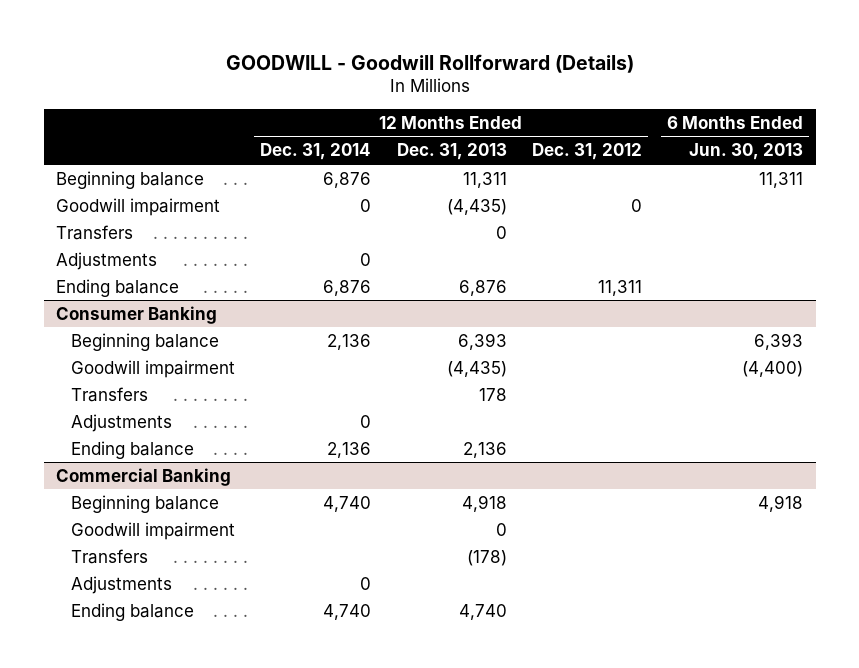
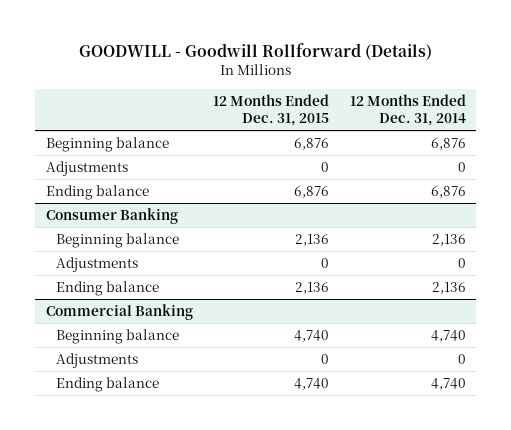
- | 12 Months Ended Dec. 31, 2014 | 12 Months Ended Dec. 31, 2013 | 12 Months Ended Dec. 31, 2012 | 6 Months Ended Jun. 30, 2013
+ | 12 Months Ended Dec. 31, 2015 | 12 Months Ended Dec. 31, 2014
- Goodwill impairment | 0 | (4,435) | 0 |
- Transfers | | 0 | |
@ Consumer Banking
- Goodwill impairment | | (4,435) | | (4,400)
- Transfers | | 178 | |
@ Commercial Banking
- Goodwill impairment | | 0 | |
- Transfers | | (178) | |

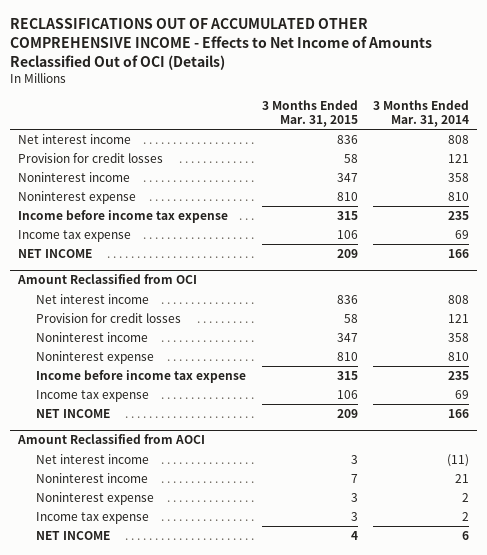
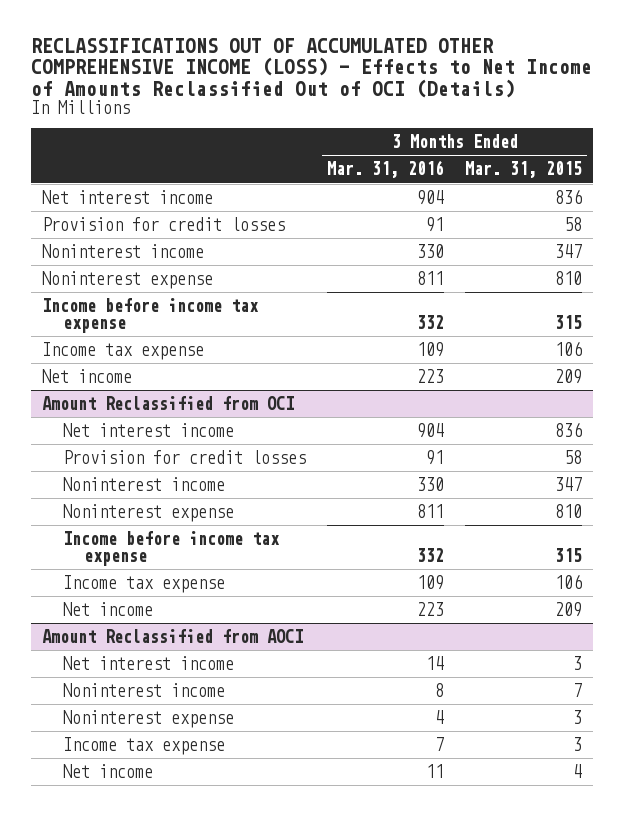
- RECLASSIFICATIONS OUT OF ACCUMULATED OTHER COMPREHENSIVE INCOME - Effects to Net Income of Amounts Reclassified Out of OCI (Details)
+ RECLASSIFICATIONS OUT OF ACCUMULATED OTHER COMPREHENSIVE INCOME (LOSS) - Effects to Net Income of Amounts Reclassified Out of OCI (Details)
- | 3 Months Ended Mar. 31, 2015 | 3 Months Ended Mar. 31, 2014
+ | 3 Months Ended Mar. 31, 2016 | 3 Months Ended Mar. 31, 2015
- NET INCOME | 209 | 166
+ Net income | 223 | 209
@ Amount Reclassified from OCI
- NET INCOME | 209 | 166
+ Net income | 223 | 209
@ Amount Reclassified from AOCI
- NET INCOME | 4 | 6
+ Net income | 11 | 4

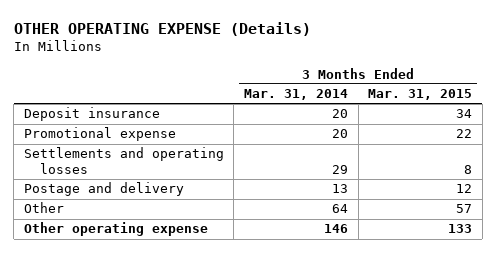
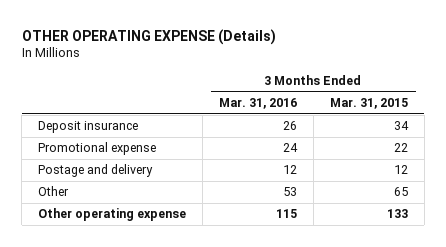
- | 3 Months Ended Mar. 31, 2014 | 3 Months Ended Mar. 31, 2015
+ | 3 Months Ended Mar. 31, 2016 | 3 Months Ended Mar. 31, 2015
- Settlements and operating losses | 29 | 8
- Other | 64 | 57
+ Other | 53 | 65

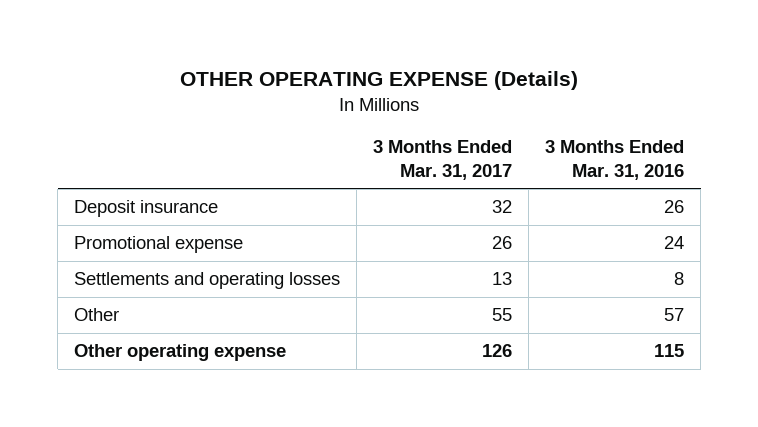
- | 3 Months Ended Mar. 31, 2016 | 3 Months Ended Mar. 31, 2015
+ | 3 Months Ended Mar. 31, 2017 | 3 Months Ended Mar. 31, 2016
- Postage and delivery | 12 | 12
- Other | 53 | 65
+ Settlements and operating losses | 13 | 8
+ Other | 55 | 57

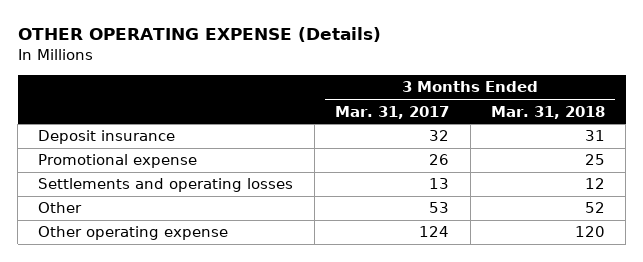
- | 3 Months Ended Mar. 31, 2017 | 3 Months Ended Mar. 31, 2016
+ | 3 Months Ended Mar. 31, 2017 | 3 Months Ended Mar. 31, 2018
- Other | 55 | 57
- Other operating expense | 126 | 115
+ Other | 53 | 52
+ Other operating expense | 124 | 120

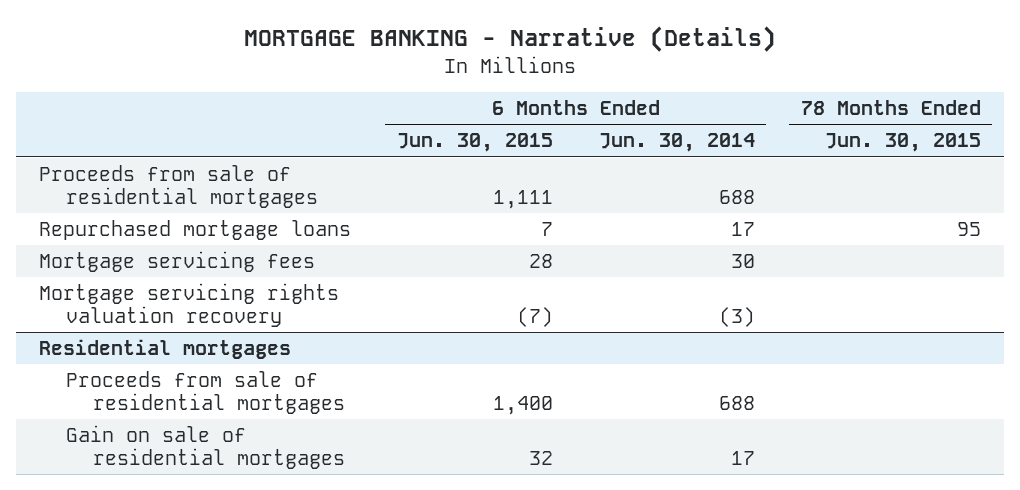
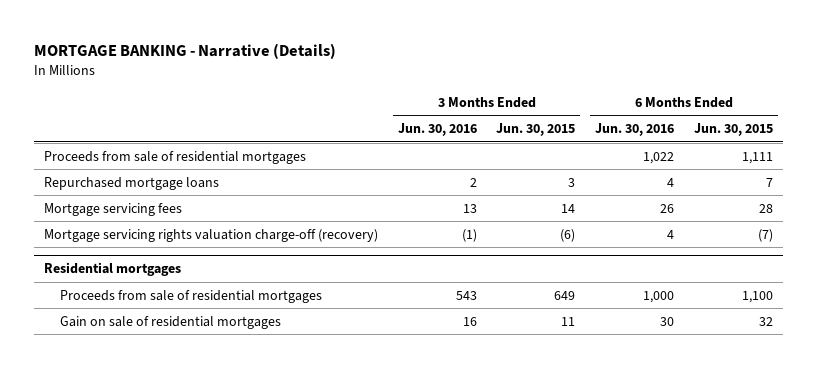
- | 6 Months Ended Jun. 30, 2015 | 6 Months Ended Jun. 30, 2014 | 78 Months Ended Jun. 30, 2015
+ | 3 Months Ended Jun. 30, 2016 | 3 Months Ended Jun. 30, 2015 | 6 Months Ended Jun. 30, 2016 | 6 Months Ended Jun. 30, 2015
- Mortgage servicing rights valuation recovery | (7) | (3) |
+ Mortgage servicing rights valuation charge-off (recovery) | (1) | (6) | 4 | (7)
@ Residential mortgages
- Proceeds from sale of residential mortgages | 1,400 | 688 |
+ Proceeds from sale of residential mortgages | 543 | 649 | 1,000 | 1,100

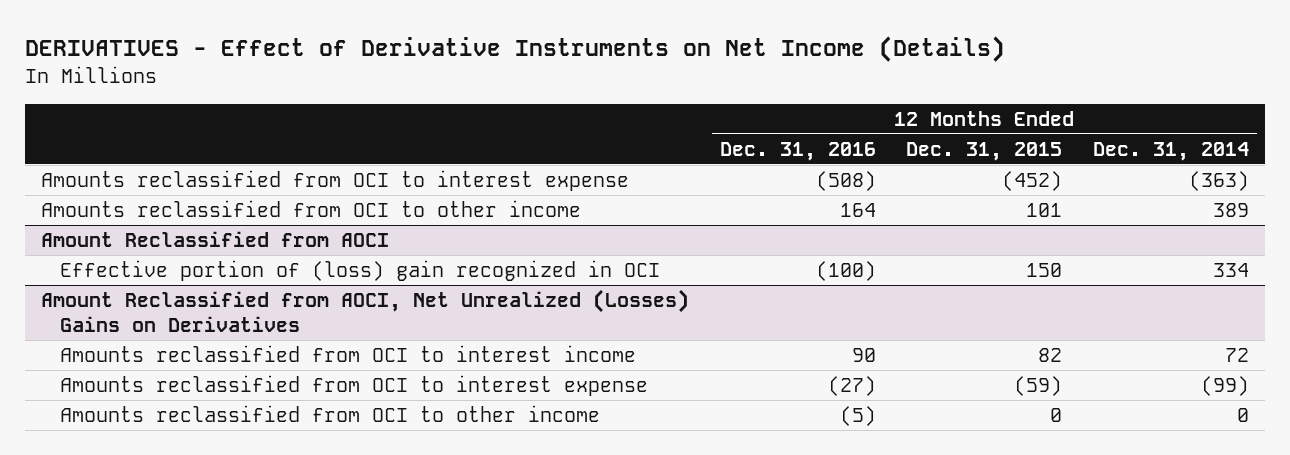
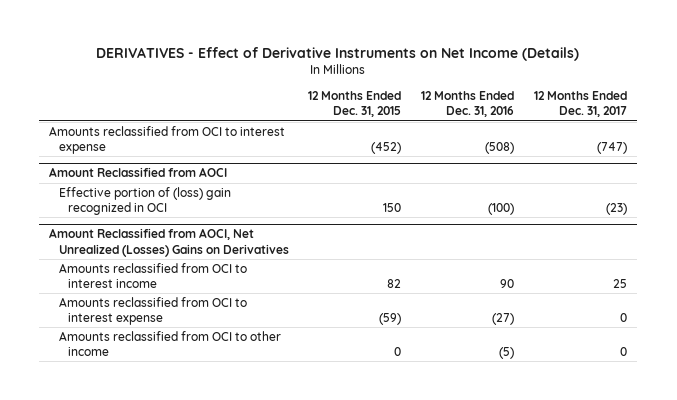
- | 12 Months Ended Dec. 31, 2016 | 12 Months Ended Dec. 31, 2015 | 12 Months Ended Dec. 31, 2014
+ | 12 Months Ended Dec. 31, 2015 | 12 Months Ended Dec. 31, 2016 | 12 Months Ended Dec. 31, 2017
- Amounts reclassified from OCI to other income | 164 | 101 | 389

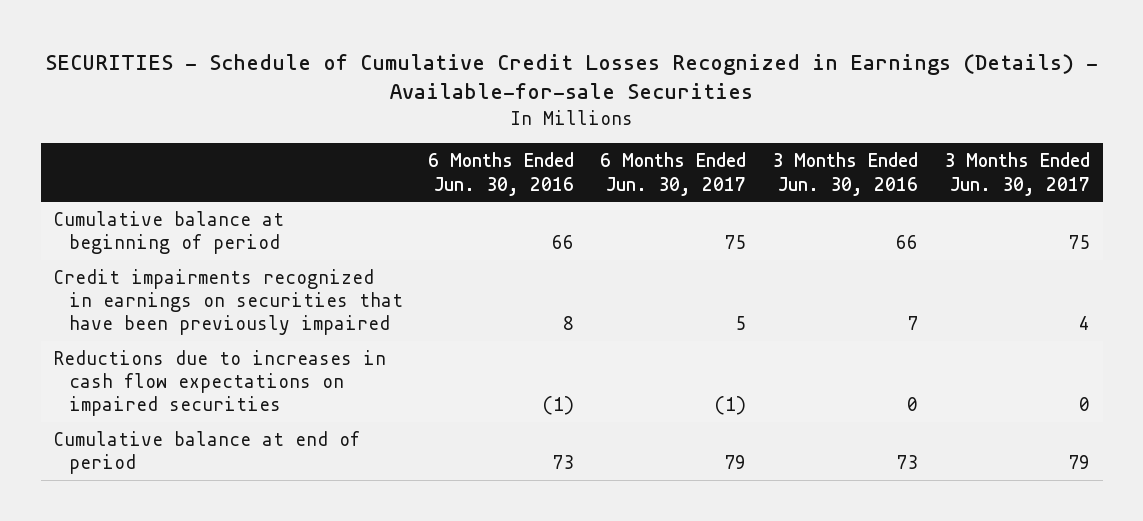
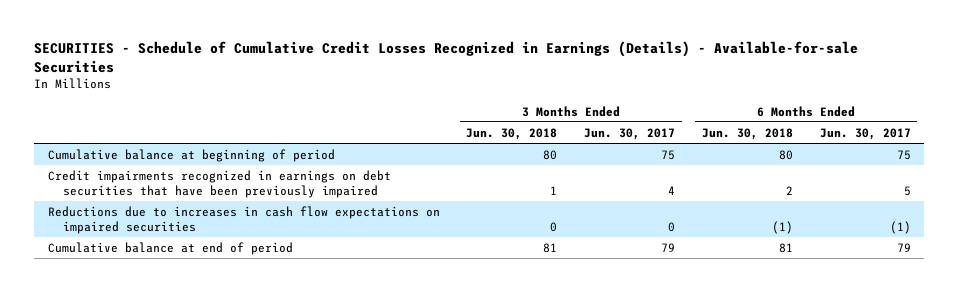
- | 6 Months Ended Jun. 30, 2016 | 6 Months Ended Jun. 30, 2017 | 3 Months Ended Jun. 30, 2016 | 3 Months Ended Jun. 30, 2017
+ | 3 Months Ended Jun. 30, 2018 | 3 Months Ended Jun. 30, 2017 | 6 Months Ended Jun. 30, 2018 | 6 Months Ended Jun. 30, 2017
- Credit impairments recognized in earnings on securities that have been previously impaired | 8 | 5 | 7 | 4
+ Credit impairments recognized in earnings on debt securities that have been previously impaired | 1 | 4 | 2 | 5

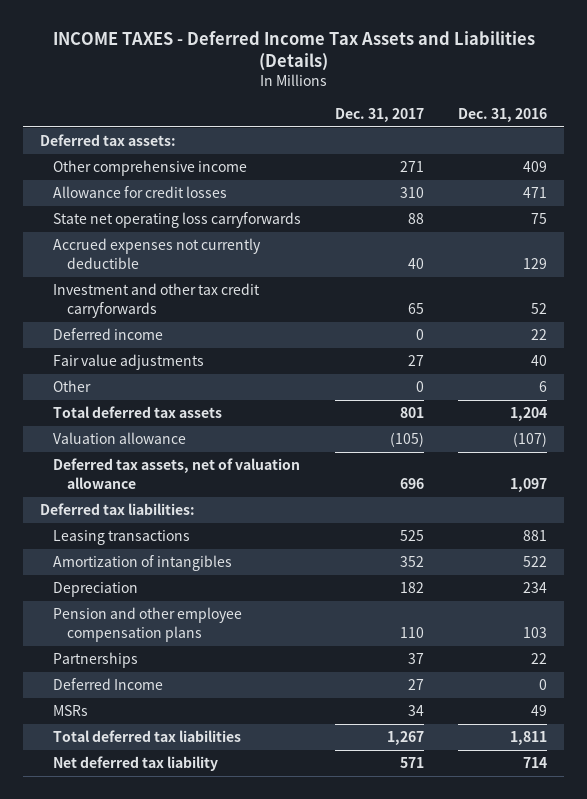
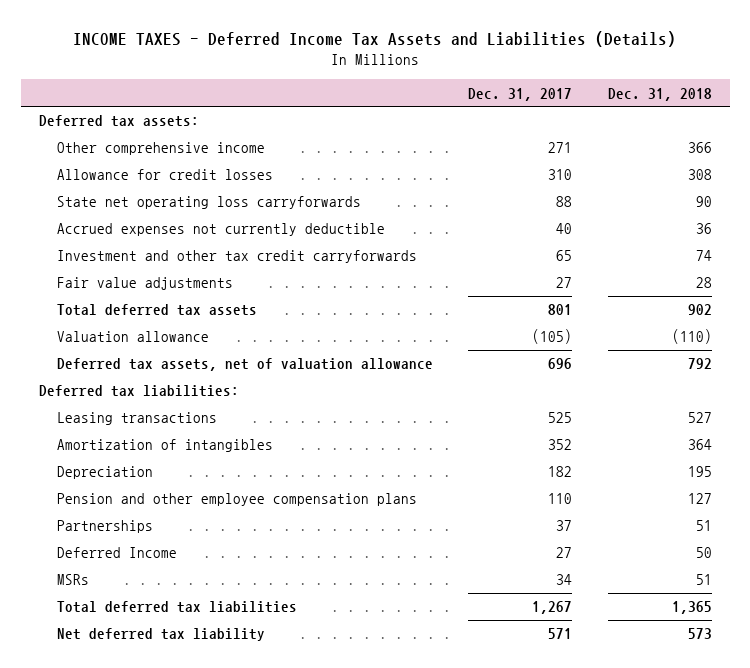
- | Dec. 31, 2017 | Dec. 31, 2016
+ | Dec. 31, 2017 | Dec. 31, 2018
- Deferred income | 0 | 22
- Other | 0 | 6

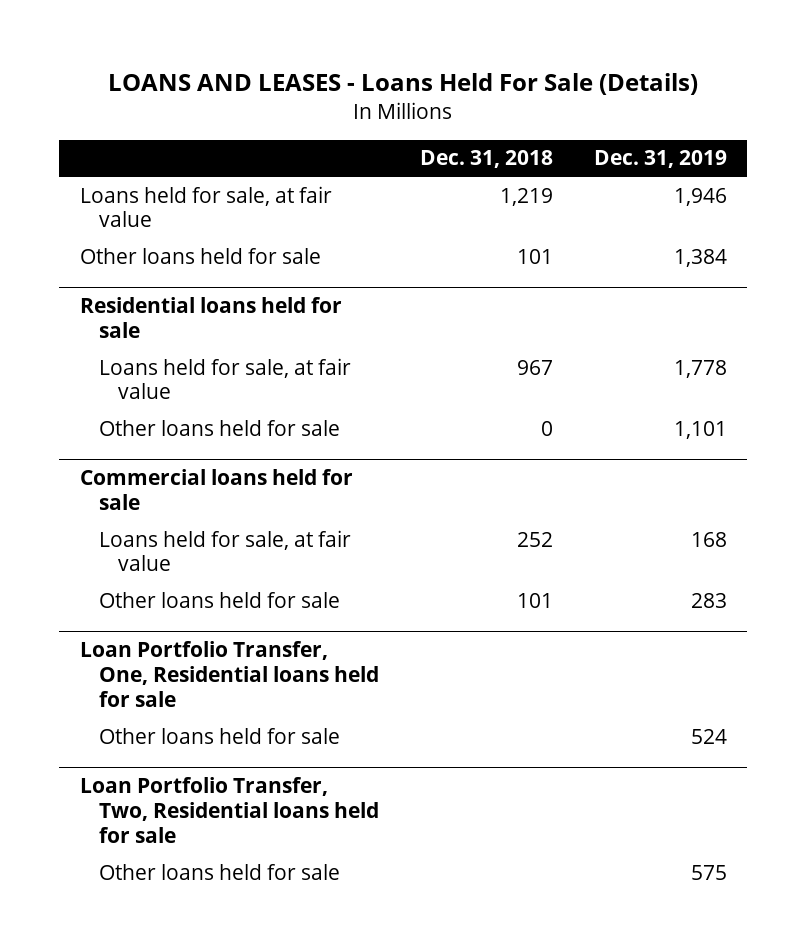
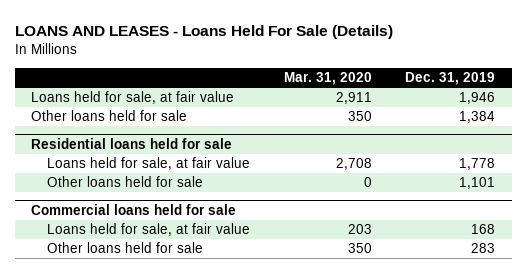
- | Dec. 31, 2018 | Dec. 31, 2019
+ | Mar. 31, 2020 | Dec. 31, 2019
- Loan Portfolio Transfer, One, Residential loans held for sale
- Other loans held for sale | | 524
- Loan Portfolio Transfer, Two, Residential loans held for sale
- Other loans held for sale | | 575

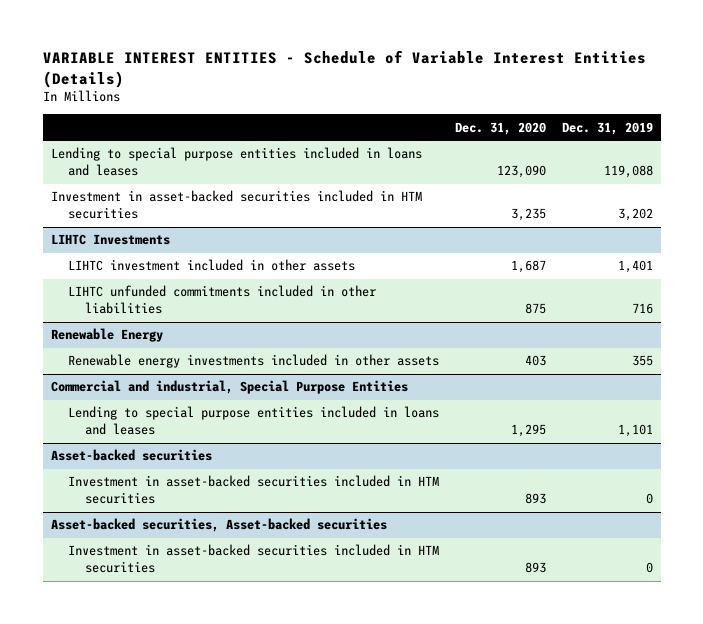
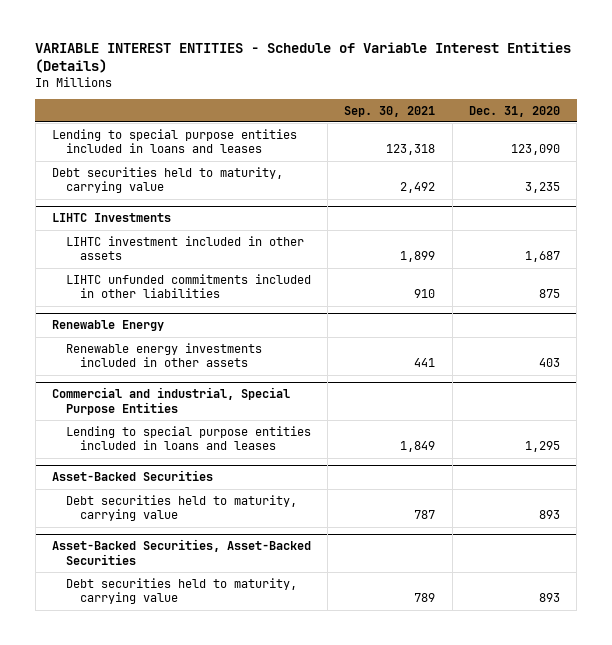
- | Dec. 31, 2020 | Dec. 31, 2019
+ | Sep. 30, 2021 | Dec. 31, 2020
- Investment in asset-backed securities included in HTM securities | 3,235 | 3,202
+ Debt securities held to maturity, carrying value | 2,492 | 3,235
- Asset-backed securities
- Investment in asset-backed securities included in HTM securities | 893 | 0
- Asset-backed securities, Asset-backed securities
- Investment in asset-backed securities included in HTM securities | 893 | 0
+ Asset-Backed Securities
+ Debt securities held to maturity, carrying value | 787 | 893
+ Asset-Backed Securities, Asset-Backed Securities
+ Debt securities held to maturity, carrying value | 789 | 893

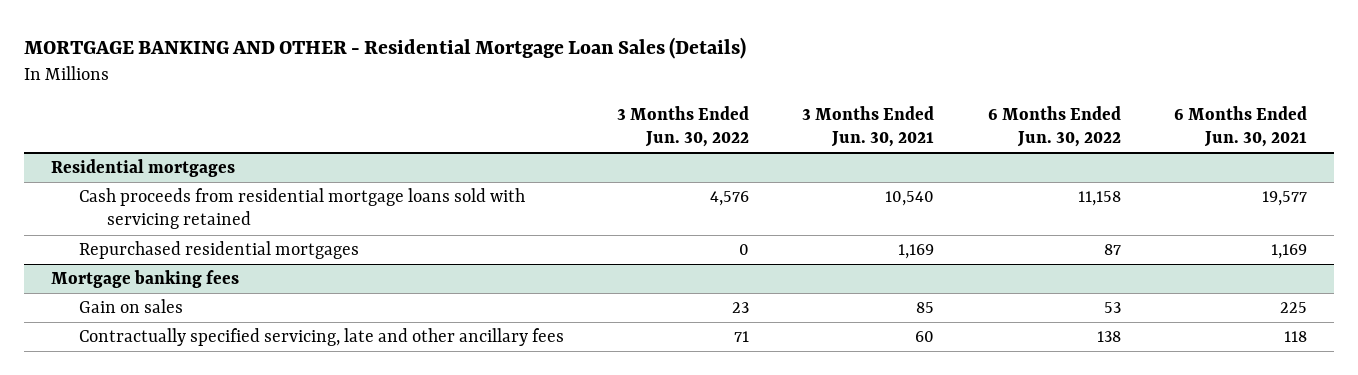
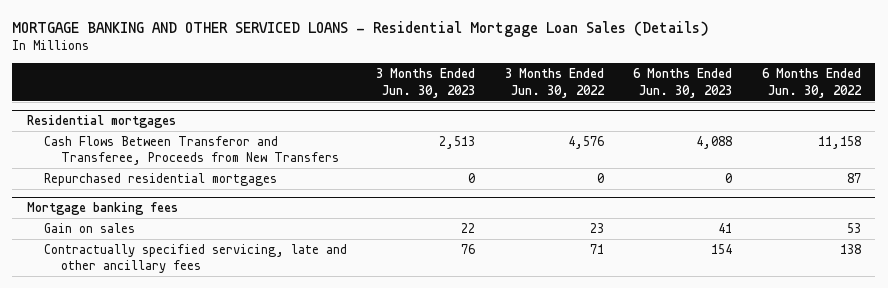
- MORTGAGE BANKING AND OTHER - Residential Mortgage Loan Sales (Details)
+ MORTGAGE BANKING AND OTHER SERVICED LOANS - Residential Mortgage Loan Sales (Details)
- | 3 Months Ended Jun. 30, 2022 | 3 Months Ended Jun. 30, 2021 | 6 Months Ended Jun. 30, 2022 | 6 Months Ended Jun. 30, 2021
+ | 3 Months Ended Jun. 30, 2023 | 3 Months Ended Jun. 30, 2022 | 6 Months Ended Jun. 30, 2023 | 6 Months Ended Jun. 30, 2022
@ Residential mortgages
- Cash proceeds from residential mortgage loans sold with servicing retained | 4,576 | 10,540 | 11,158 | 19,577
+ Cash Flows Between Transferor and Transferee, Proceeds from New Transfers | 2,513 | 4,576 | 4,088 | 11,158

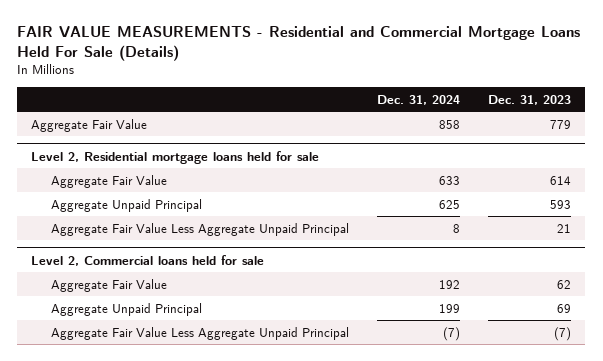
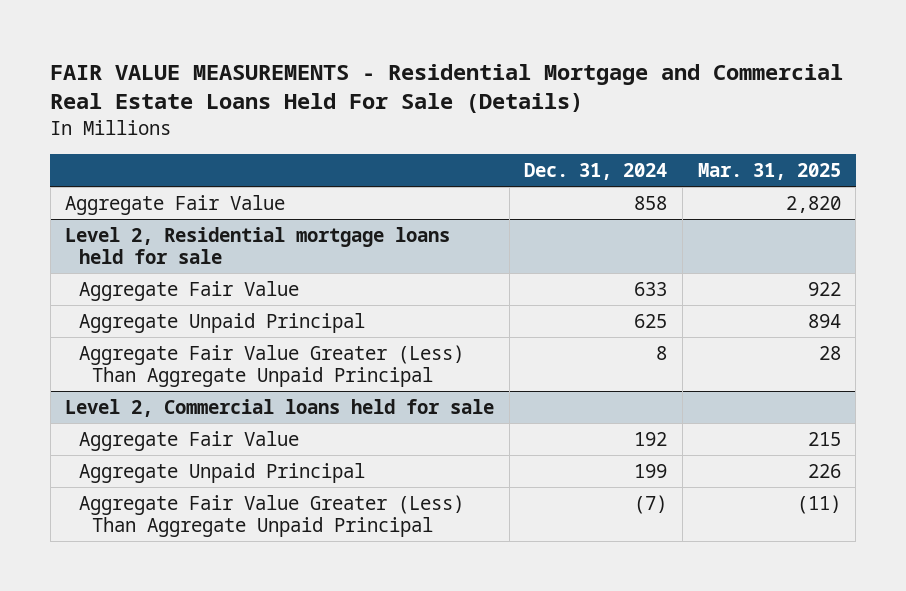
- FAIR VALUE MEASUREMENTS - Residential and Commercial Mortgage Loans Held For Sale (Details)
+ FAIR VALUE MEASUREMENTS - Residential Mortgage and Commercial Real Estate Loans Held For Sale (Details)
- | Dec. 31, 2024 | Dec. 31, 2023
+ | Dec. 31, 2024 | Mar. 31, 2025
@ Level 2, Residential mortgage loans held for sale
- Aggregate Fair Value Less Aggregate Unpaid Principal | 8 | 21
+ Aggregate Fair Value Greater (Less) Than Aggregate Unpaid Principal | 8 | 28
@ Level 2, Commercial loans held for sale
- Aggregate Fair Value Less Aggregate Unpaid Principal | (7) | (7)
+ Aggregate Fair Value Greater (Less) Than Aggregate Unpaid Principal | (7) | (11)

